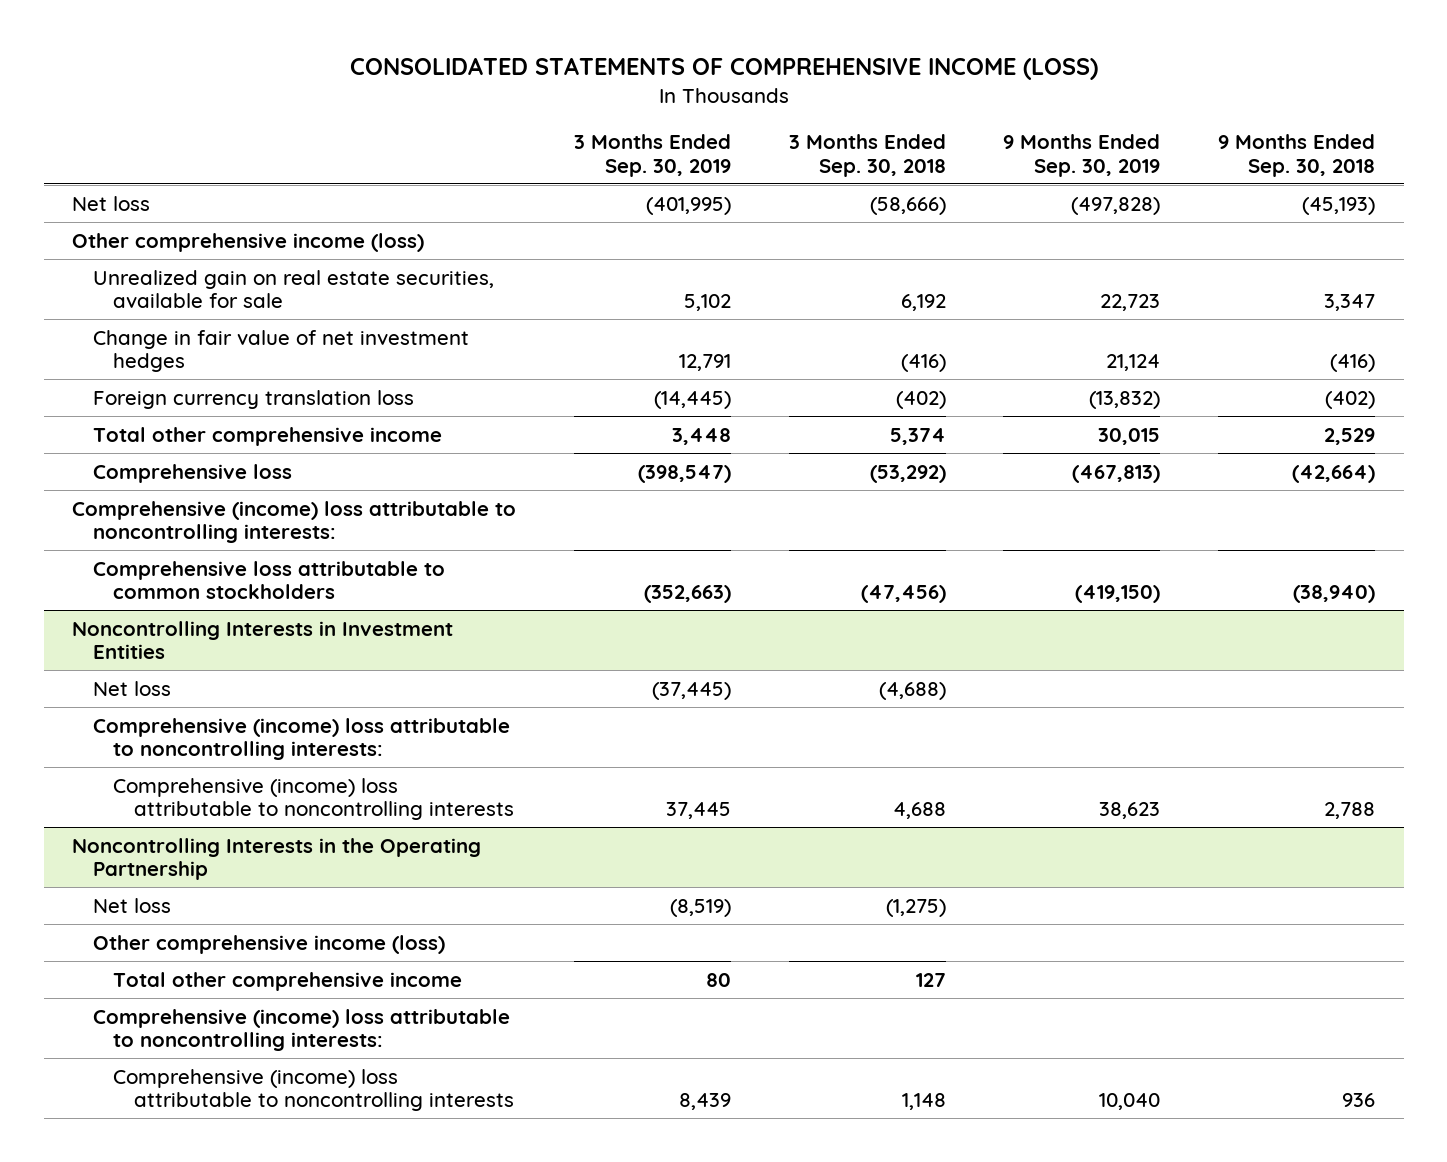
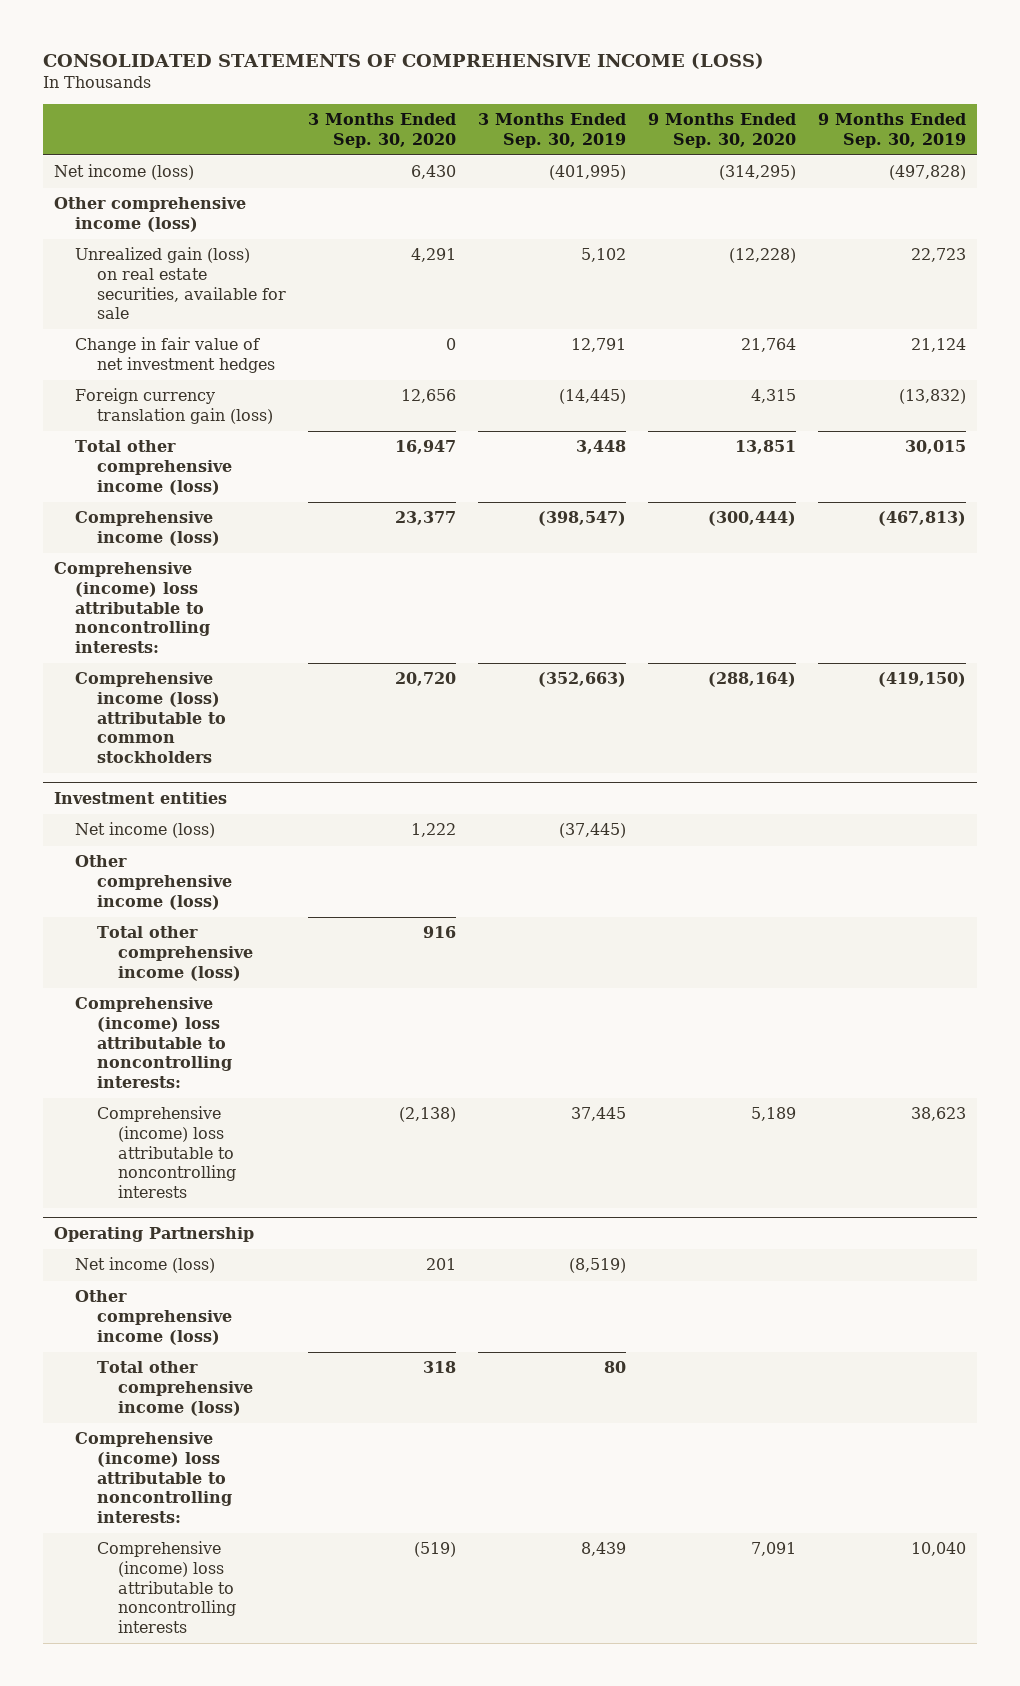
- | 3 Months Ended Sep. 30, 2019 | 3 Months Ended Sep. 30, 2018 | 9 Months Ended Sep. 30, 2019 | 9 Months Ended Sep. 30, 2018
+ | 3 Months Ended Sep. 30, 2020 | 3 Months Ended Sep. 30, 2019 | 9 Months Ended Sep. 30, 2020 | 9 Months Ended Sep. 30, 2019
- Net loss | (401,995) | (58,666) | (497,828) | (45,193)
+ Net income (loss) | 6,430 | (401,995) | (314,295) | (497,828)
- Unrealized gain on real estate securities, available for sale | 5,102 | 6,192 | 22,723 | 3,347
+ Unrealized gain (loss) on real estate securities, available for sale | 4,291 | 5,102 | (12,228) | 22,723
- Foreign currency translation loss | (14,445) | (402) | (13,832) | (402)
- Total other comprehensive income | 3,448 | 5,374 | 30,015 | 2,529
- Comprehensive loss | (398,547) | (53,292) | (467,813) | (42,664)
+ Foreign currency translation gain (loss) | 12,656 | (14,445) | 4,315 | (13,832)
+ Total other comprehensive income (loss) | 16,947 | 3,448 | 13,851 | 30,015
+ Comprehensive income (loss) | 23,377 | (398,547) | (300,444) | (467,813)
- Comprehensive loss attributable to common stockholders | (352,663) | (47,456) | (419,150) | (38,940)
- Noncontrolling Interests in Investment Entities
- Net loss | (37,445) | (4,688) | |
+ Comprehensive income (loss) attributable to common stockholders | 20,720 | (352,663) | (288,164) | (419,150)
+ Investment entities
+ Net income (loss) | 1,222 | (37,445) | |
+ Other comprehensive income (loss)
+ Total other comprehensive income (loss) | 916 | | |
- Noncontrolling Interests in the Operating Partnership
- Net loss | (8,519) | (1,275) | |
+ Operating Partnership
+ Net income (loss) | 201 | (8,519) | |
- Total other comprehensive income | 80 | 127 | |
+ Total other comprehensive income (loss) | 318 | 80 | |

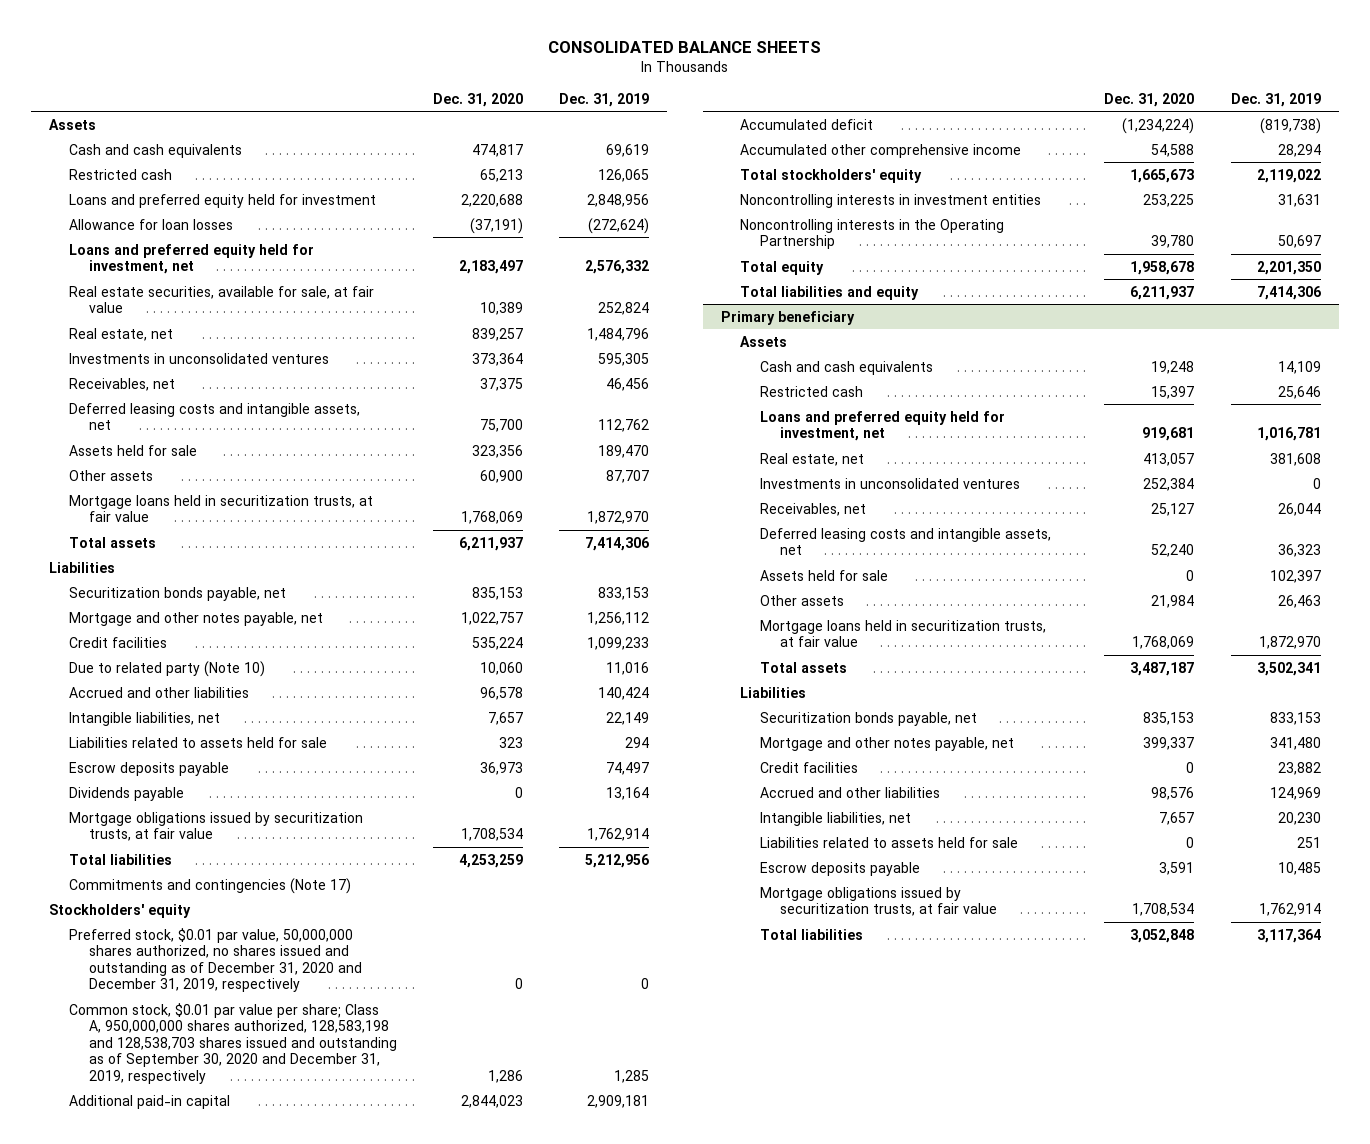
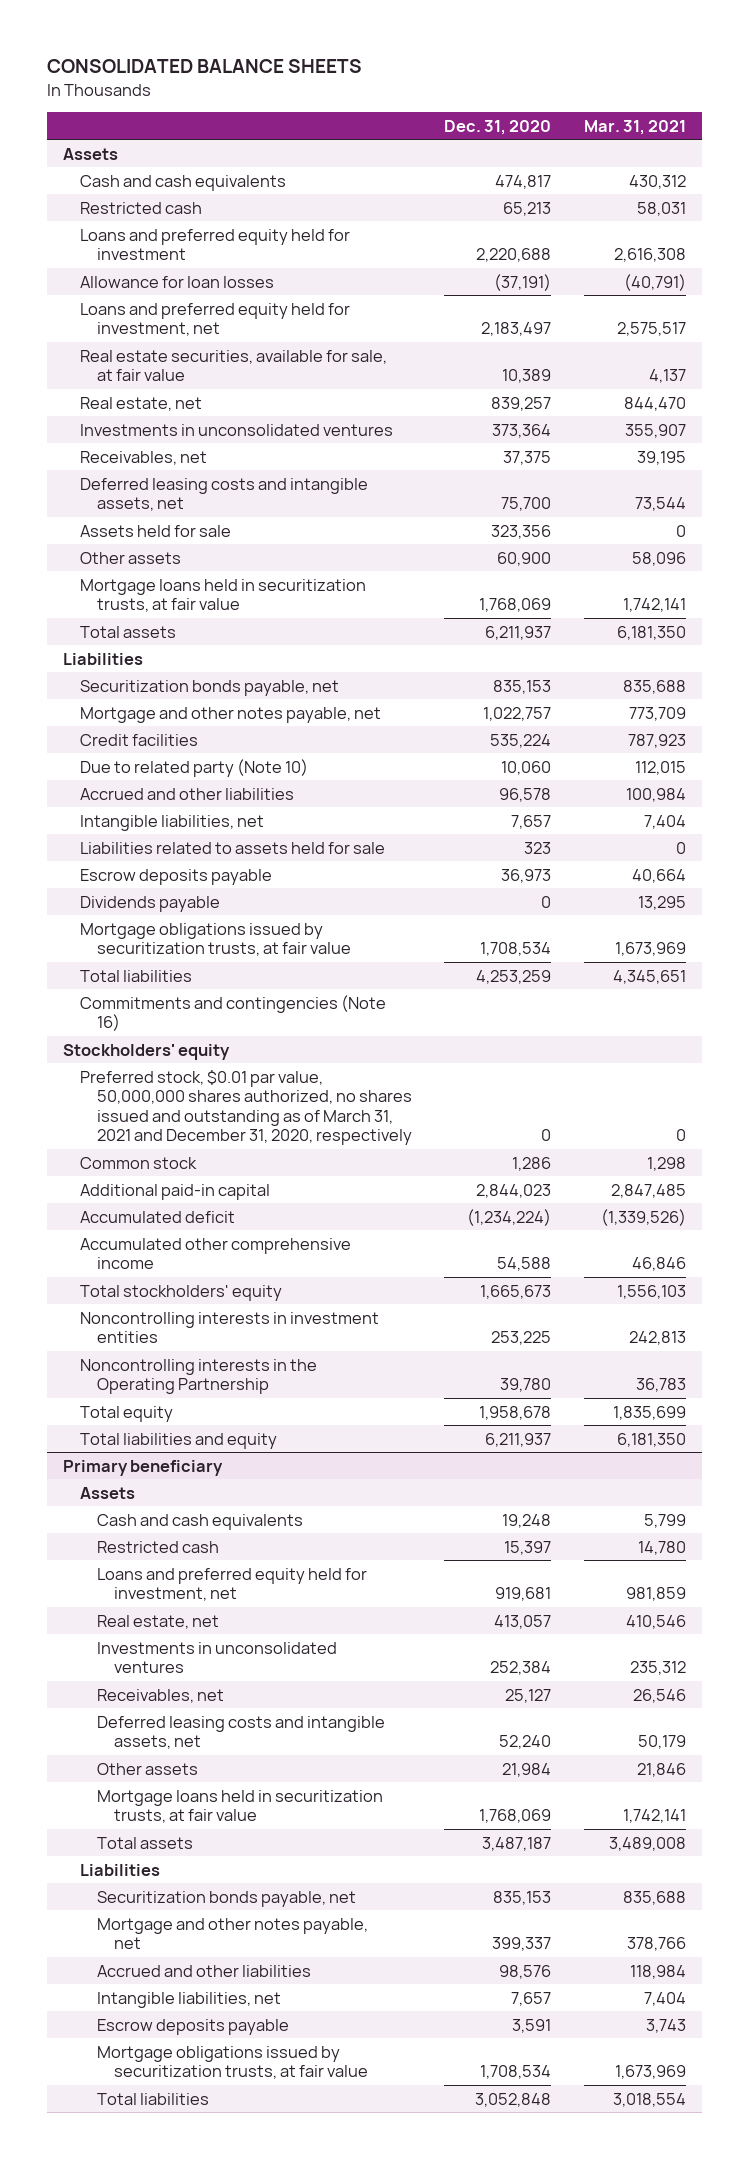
- | Dec. 31, 2020 | Dec. 31, 2019
+ | Dec. 31, 2020 | Mar. 31, 2021
- Commitments and contingencies (Note 17)
+ Commitments and contingencies (Note 16)
- Preferred stock, $0.01 par value, 50,000,000 shares authorized, no shares issued and outstanding as of December 31, 2020 and December 31, 2019, respectively | 0 | 0
- Common stock, $0.01 par value per share; Class A, 950,000,000 shares authorized, 128,583,198 and 128,538,703 shares issued and outstanding as of September 30, 2020 and December 31, 2019, respectively | 1,286 | 1,285
+ Preferred stock, $0.01 par value, 50,000,000 shares authorized, no shares issued and outstanding as of March 31, 2021 and December 31, 2020, respectively | 0 | 0
+ Common stock | 1,286 | 1,298
@ Primary beneficiary
- Assets held for sale | 0 | 102,397
- Credit facilities | 0 | 23,882
- Liabilities related to assets held for sale | 0 | 251

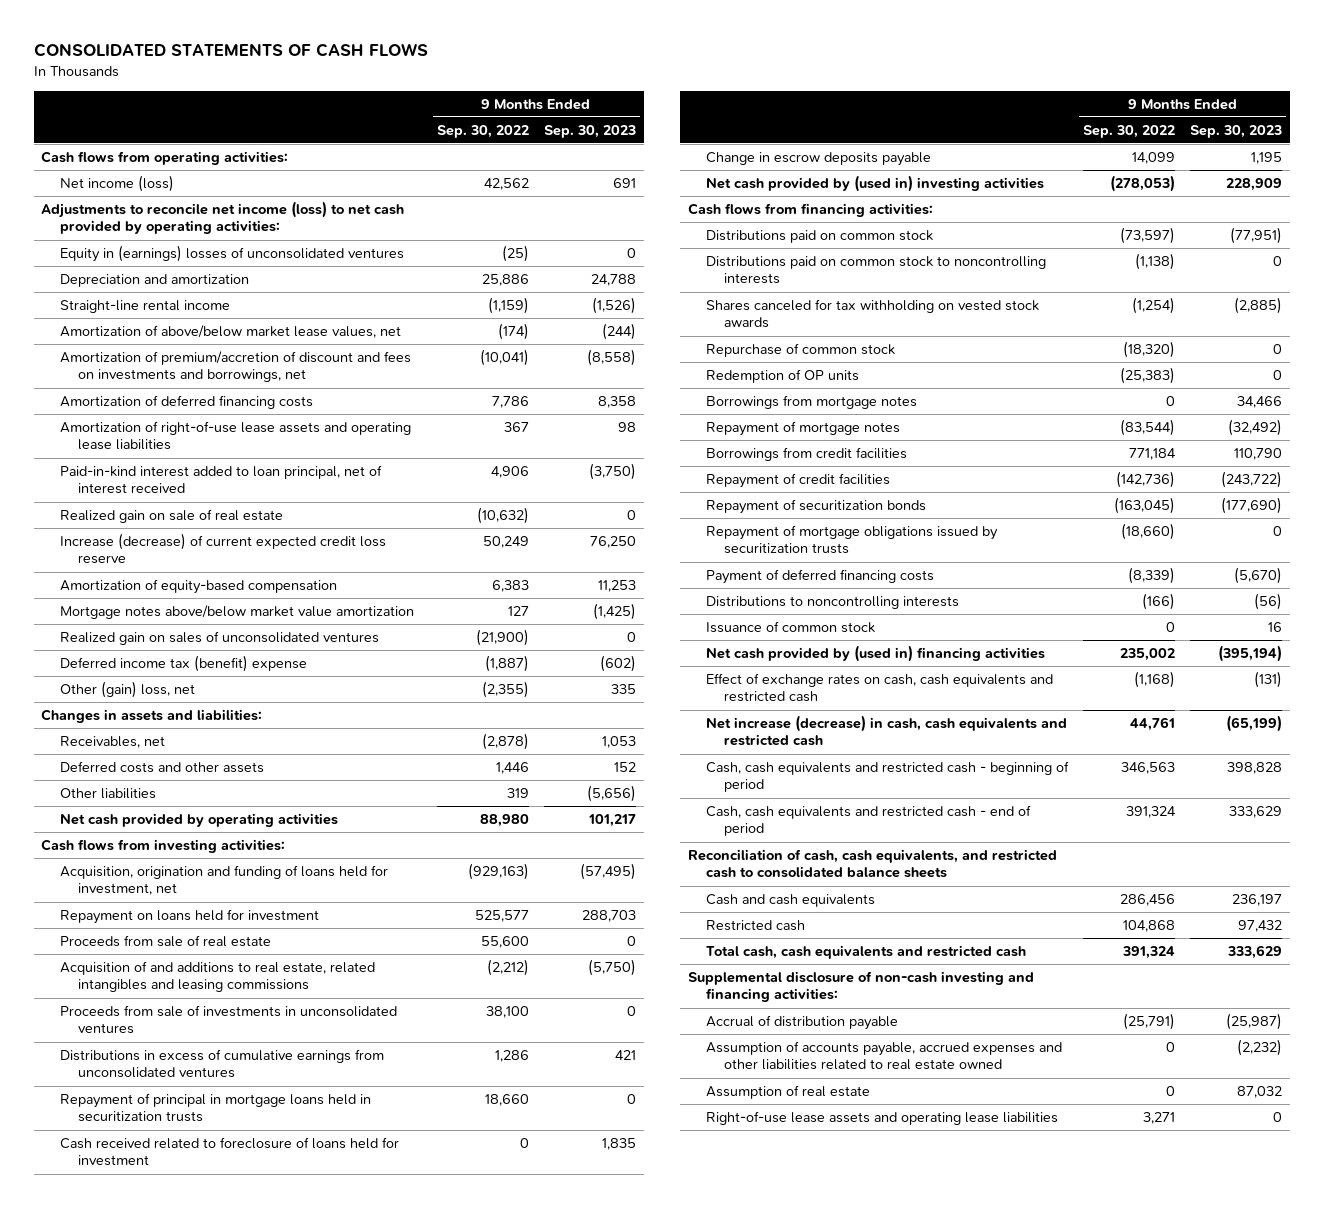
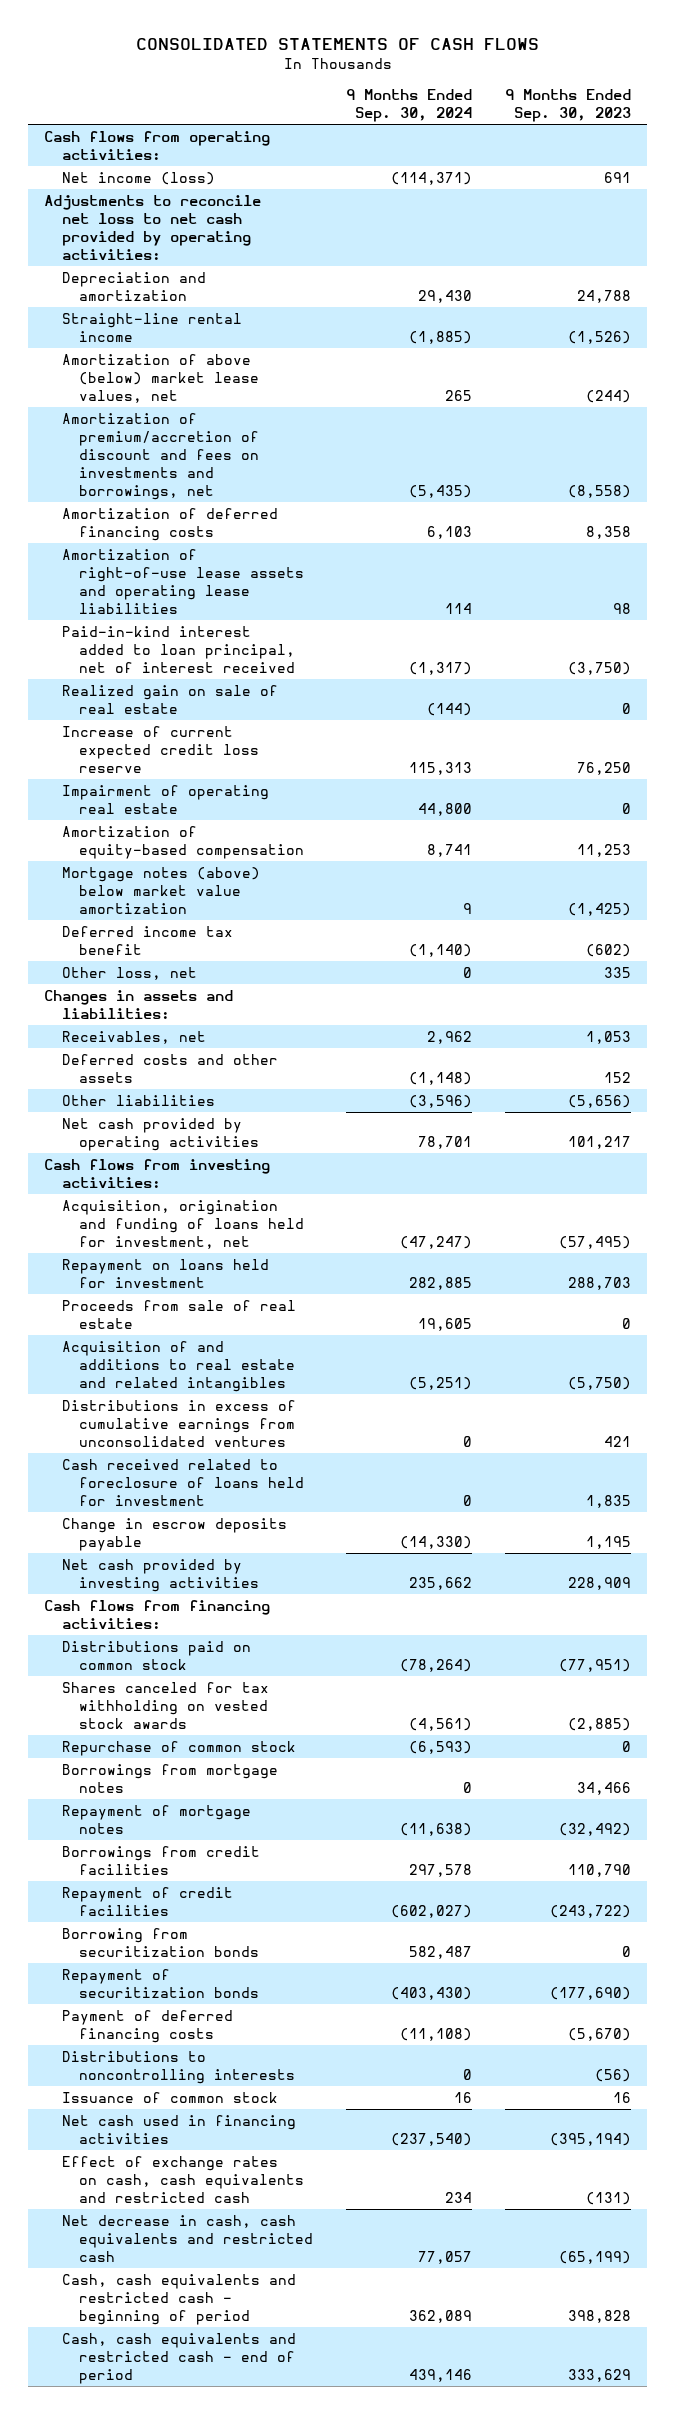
- | 9 Months Ended Sep. 30, 2022 | 9 Months Ended Sep. 30, 2023
+ | 9 Months Ended Sep. 30, 2024 | 9 Months Ended Sep. 30, 2023
- Adjustments to reconcile net income (loss) to net cash provided by operating activities:
- Equity in (earnings) losses of unconsolidated ventures | (25) | 0
+ Adjustments to reconcile net loss to net cash provided by operating activities:
- Amortization of above/below market lease values, net | (174) | (244)
+ Amortization of above (below) market lease values, net | 265 | (244)
- Increase (decrease) of current expected credit loss reserve | 50,249 | 76,250
+ Increase of current expected credit loss reserve | 115,313 | 76,250
+ Impairment of operating real estate | 44,800 | 0
- Mortgage notes above/below market value amortization | 127 | (1,425)
- Realized gain on sales of unconsolidated ventures | (21,900) | 0
- Deferred income tax (benefit) expense | (1,887) | (602)
- Other (gain) loss, net | (2,355) | 335
+ Mortgage notes (above) below market value amortization | 9 | (1,425)
+ Deferred income tax benefit | (1,140) | (602)
+ Other loss, net | 0 | 335
- Acquisition of and additions to real estate, related intangibles and leasing commissions | (2,212) | (5,750)
- Proceeds from sale of investments in unconsolidated ventures | 38,100 | 0
+ Acquisition of and additions to real estate and related intangibles | (5,251) | (5,750)
- Repayment of principal in mortgage loans held in securitization trusts | 18,660 | 0
- Net cash provided by (used in) investing activities | (278,053) | 228,909
+ Net cash provided by investing activities | 235,662 | 228,909
- Distributions paid on common stock to noncontrolling interests | (1,138) | 0
- Redemption of OP units | (25,383) | 0
+ Borrowing from securitization bonds | 582,487 | 0
- Repayment of mortgage obligations issued by securitization trusts | (18,660) | 0
- Net cash provided by (used in) financing activities | 235,002 | (395,194)
+ Net cash used in financing activities | (237,540) | (395,194)
- Net increase (decrease) in cash, cash equivalents and restricted cash | 44,761 | (65,199)
+ Net decrease in cash, cash equivalents and restricted cash | 77,057 | (65,199)
- Reconciliation of cash, cash equivalents, and restricted cash to consolidated balance sheets
- Cash and cash equivalents | 286,456 | 236,197
- Restricted cash | 104,868 | 97,432
- Total cash, cash equivalents and restricted cash | 391,324 | 333,629
- Supplemental disclosure of non-cash investing and financing activities:
- Accrual of distribution payable | (25,791) | (25,987)
- Assumption of accounts payable, accrued expenses and other liabilities related to real estate owned | 0 | (2,232)
- Assumption of real estate | 0 | 87,032
- Right-of-use lease assets and operating lease liabilities | 3,271 | 0

